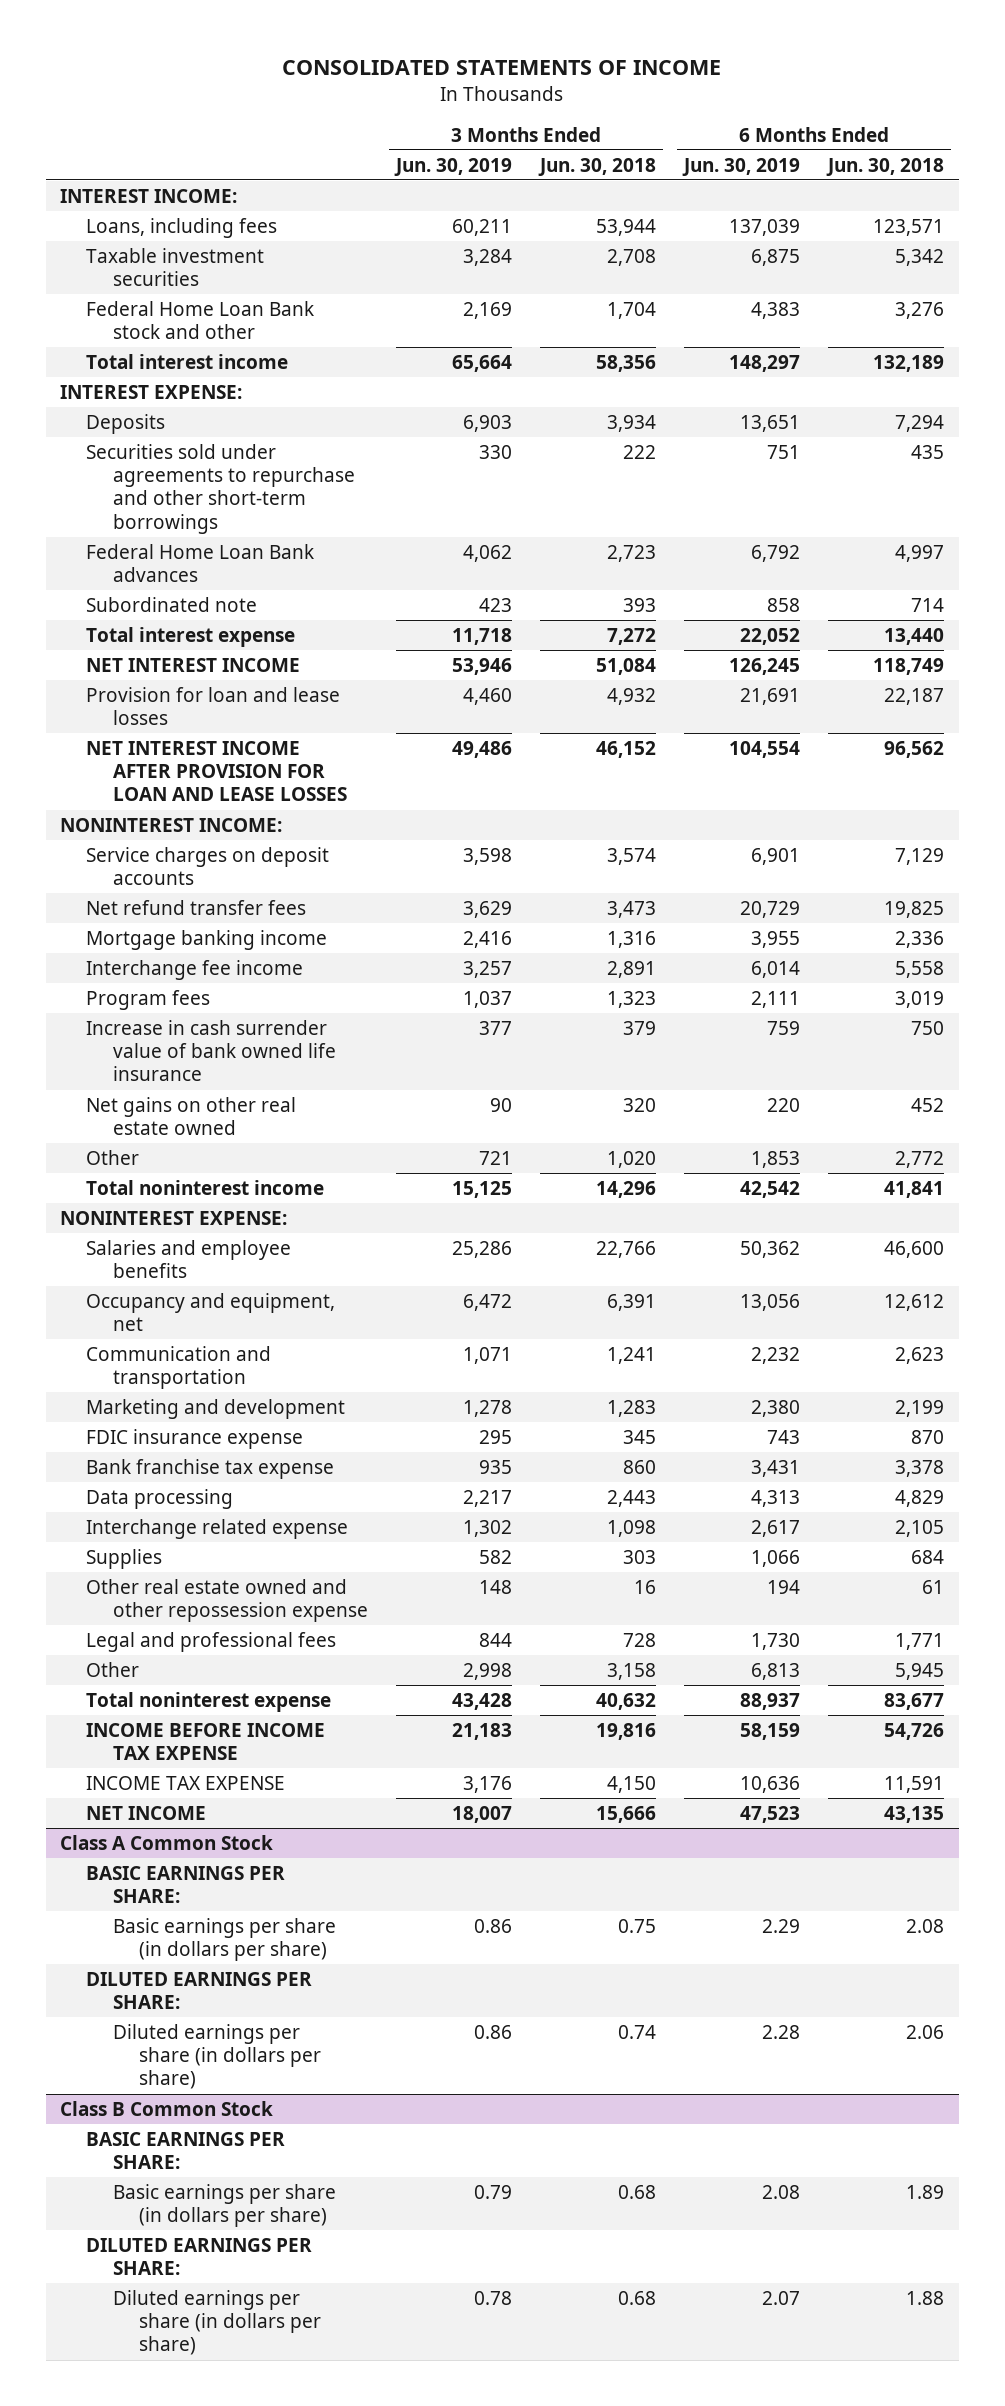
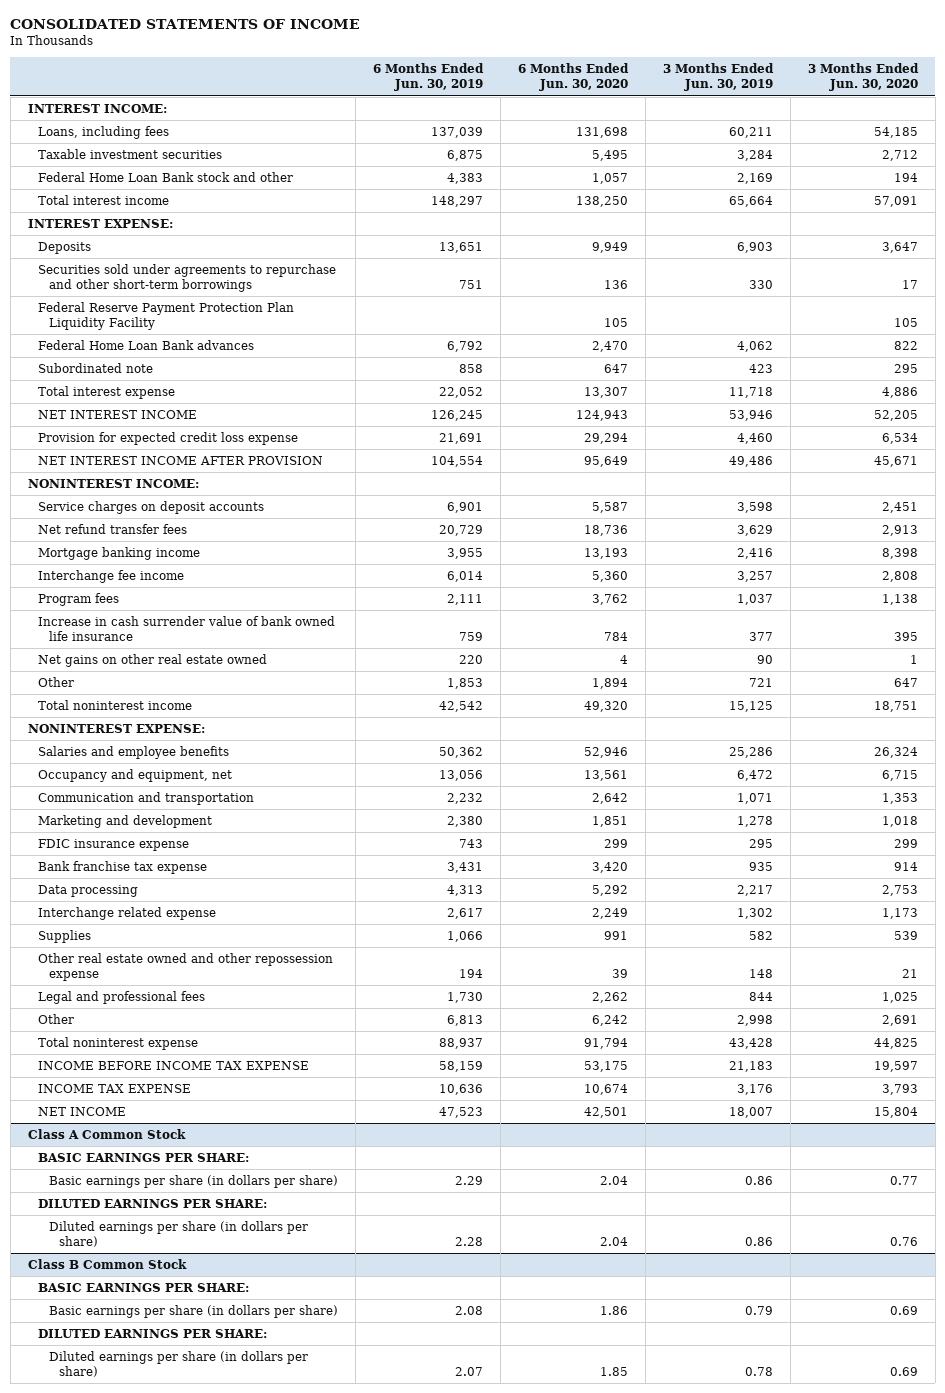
- | 3 Months Ended Jun. 30, 2019 | 3 Months Ended Jun. 30, 2018 | 6 Months Ended Jun. 30, 2019 | 6 Months Ended Jun. 30, 2018
+ | 6 Months Ended Jun. 30, 2019 | 6 Months Ended Jun. 30, 2020 | 3 Months Ended Jun. 30, 2019 | 3 Months Ended Jun. 30, 2020
+ Federal Reserve Payment Protection Plan Liquidity Facility | | 105 | | 105
- Provision for loan and lease losses | 4,460 | 4,932 | 21,691 | 22,187
- NET INTEREST INCOME AFTER PROVISION FOR LOAN AND LEASE LOSSES | 49,486 | 46,152 | 104,554 | 96,562
+ Provision for expected credit loss expense | 21,691 | 29,294 | 4,460 | 6,534
+ NET INTEREST INCOME AFTER PROVISION | 104,554 | 95,649 | 49,486 | 45,671

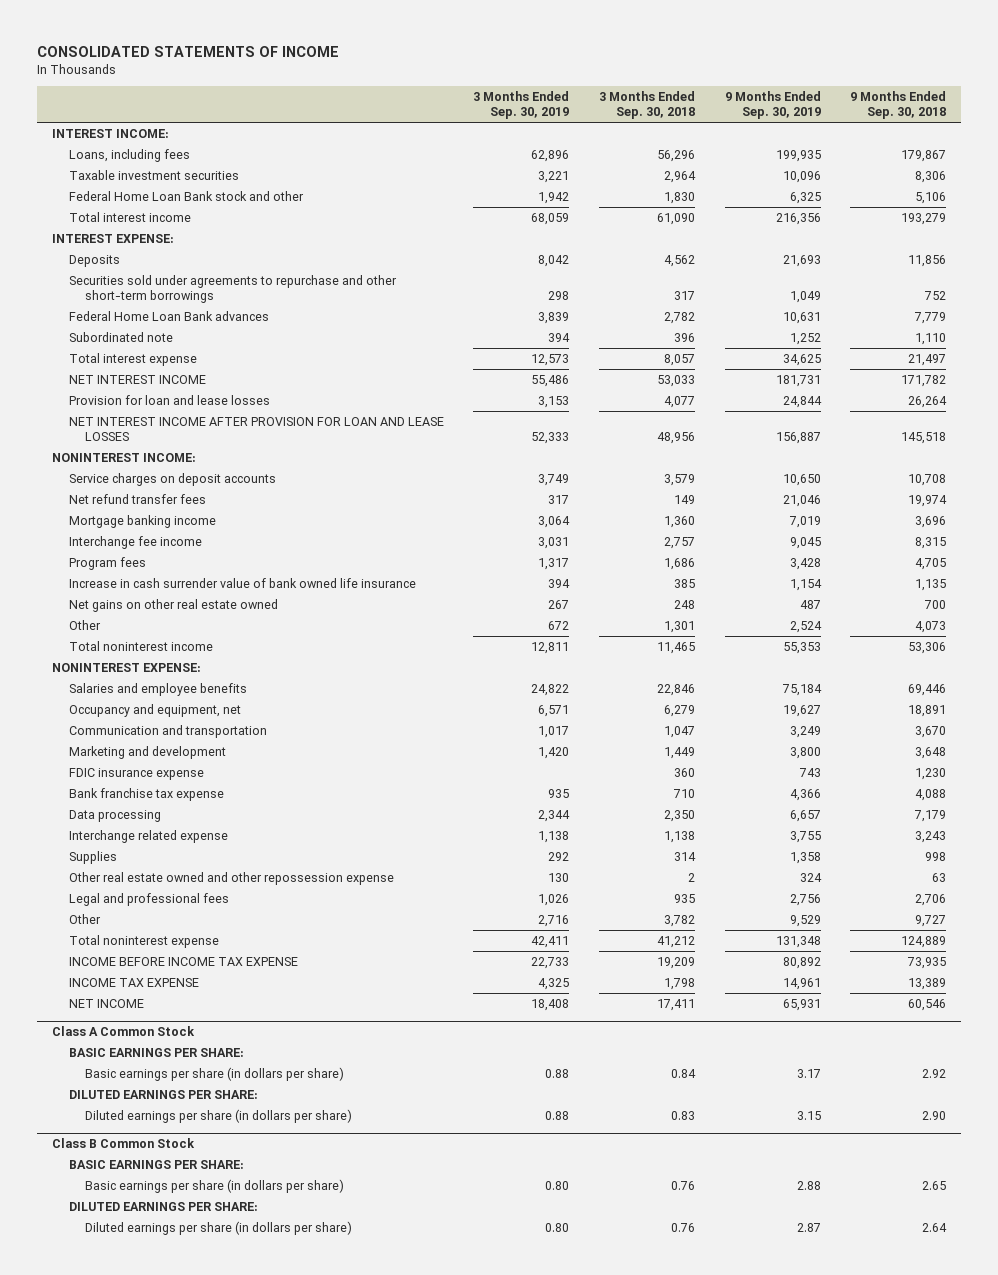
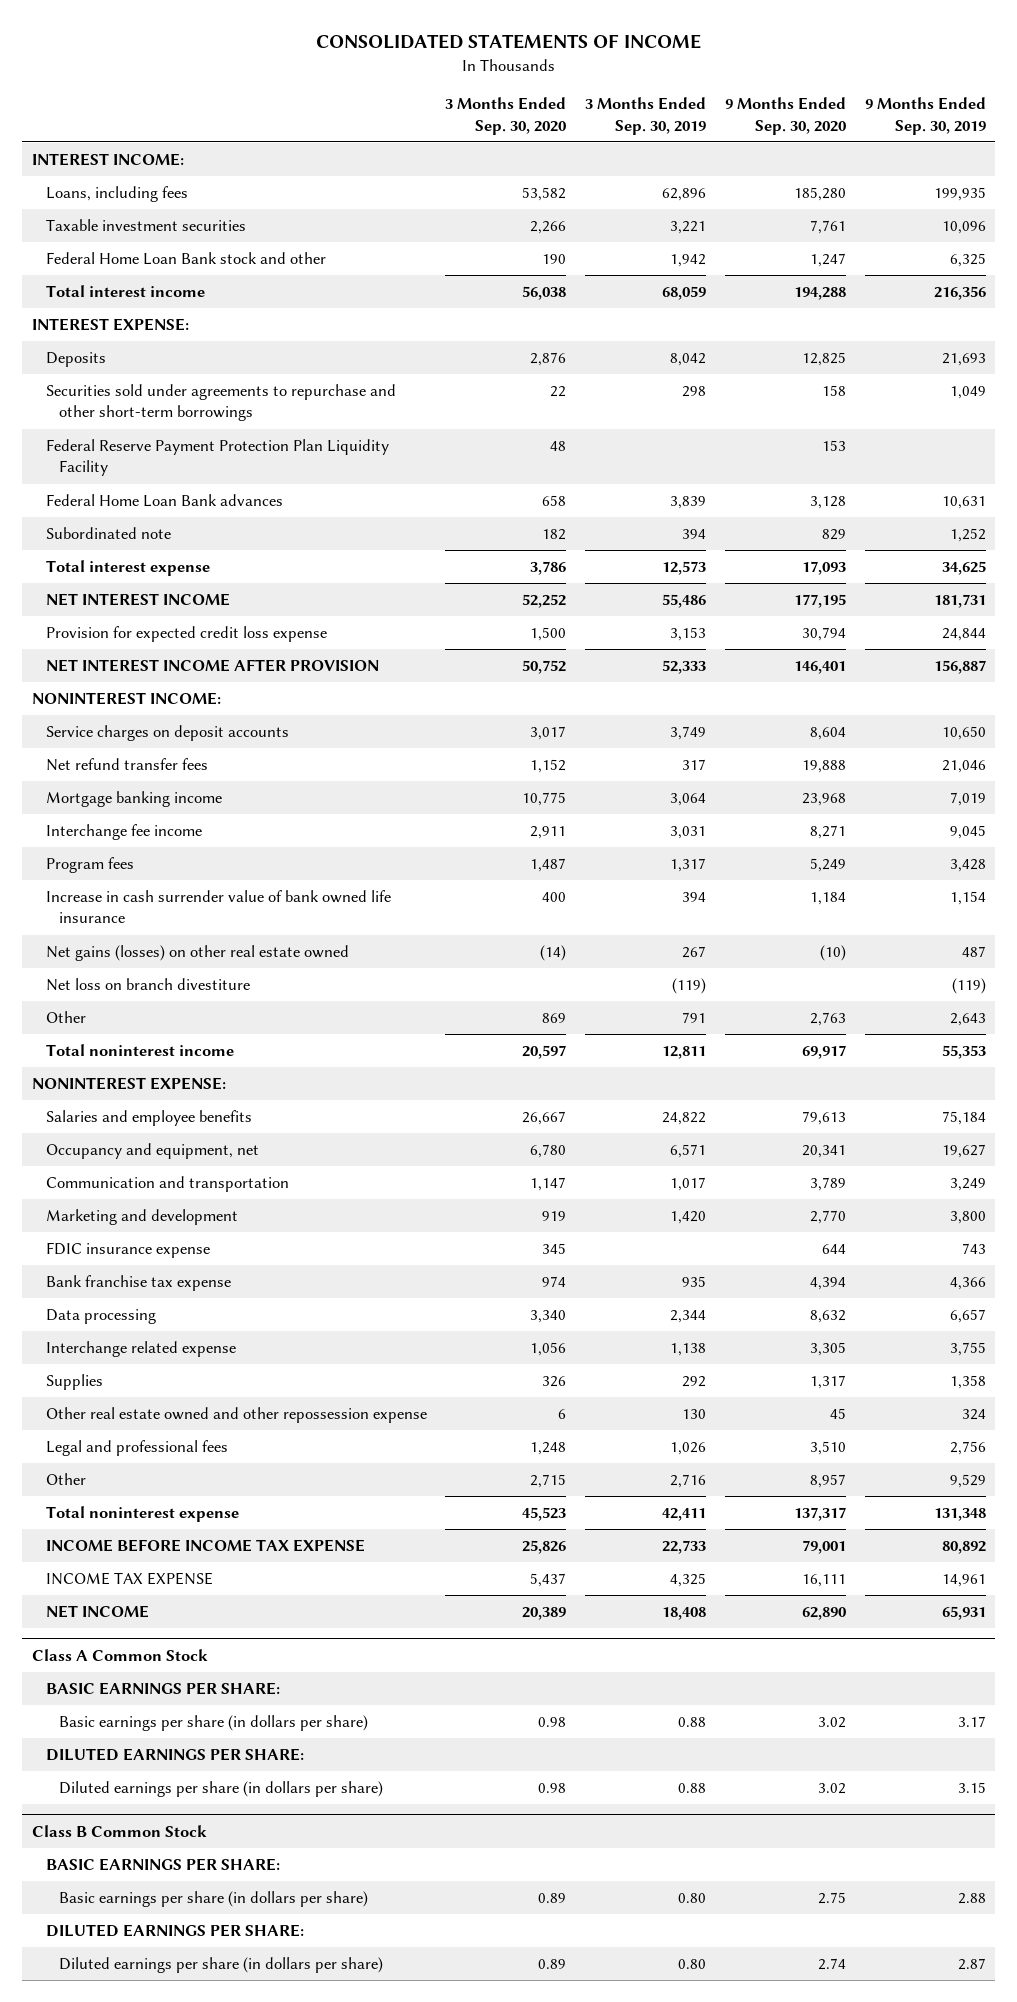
- | 3 Months Ended Sep. 30, 2019 | 3 Months Ended Sep. 30, 2018 | 9 Months Ended Sep. 30, 2019 | 9 Months Ended Sep. 30, 2018
+ | 3 Months Ended Sep. 30, 2020 | 3 Months Ended Sep. 30, 2019 | 9 Months Ended Sep. 30, 2020 | 9 Months Ended Sep. 30, 2019
+ Federal Reserve Payment Protection Plan Liquidity Facility | 48 | | 153 |
- Provision for loan and lease losses | 3,153 | 4,077 | 24,844 | 26,264
- NET INTEREST INCOME AFTER PROVISION FOR LOAN AND LEASE LOSSES | 52,333 | 48,956 | 156,887 | 145,518
+ Provision for expected credit loss expense | 1,500 | 3,153 | 30,794 | 24,844
+ NET INTEREST INCOME AFTER PROVISION | 50,752 | 52,333 | 146,401 | 156,887
- Net gains on other real estate owned | 267 | 248 | 487 | 700
- Other | 672 | 1,301 | 2,524 | 4,073
+ Net gains (losses) on other real estate owned | (14) | 267 | (10) | 487
+ Net loss on branch divestiture | | (119) | | (119)
+ Other | 869 | 791 | 2,763 | 2,643

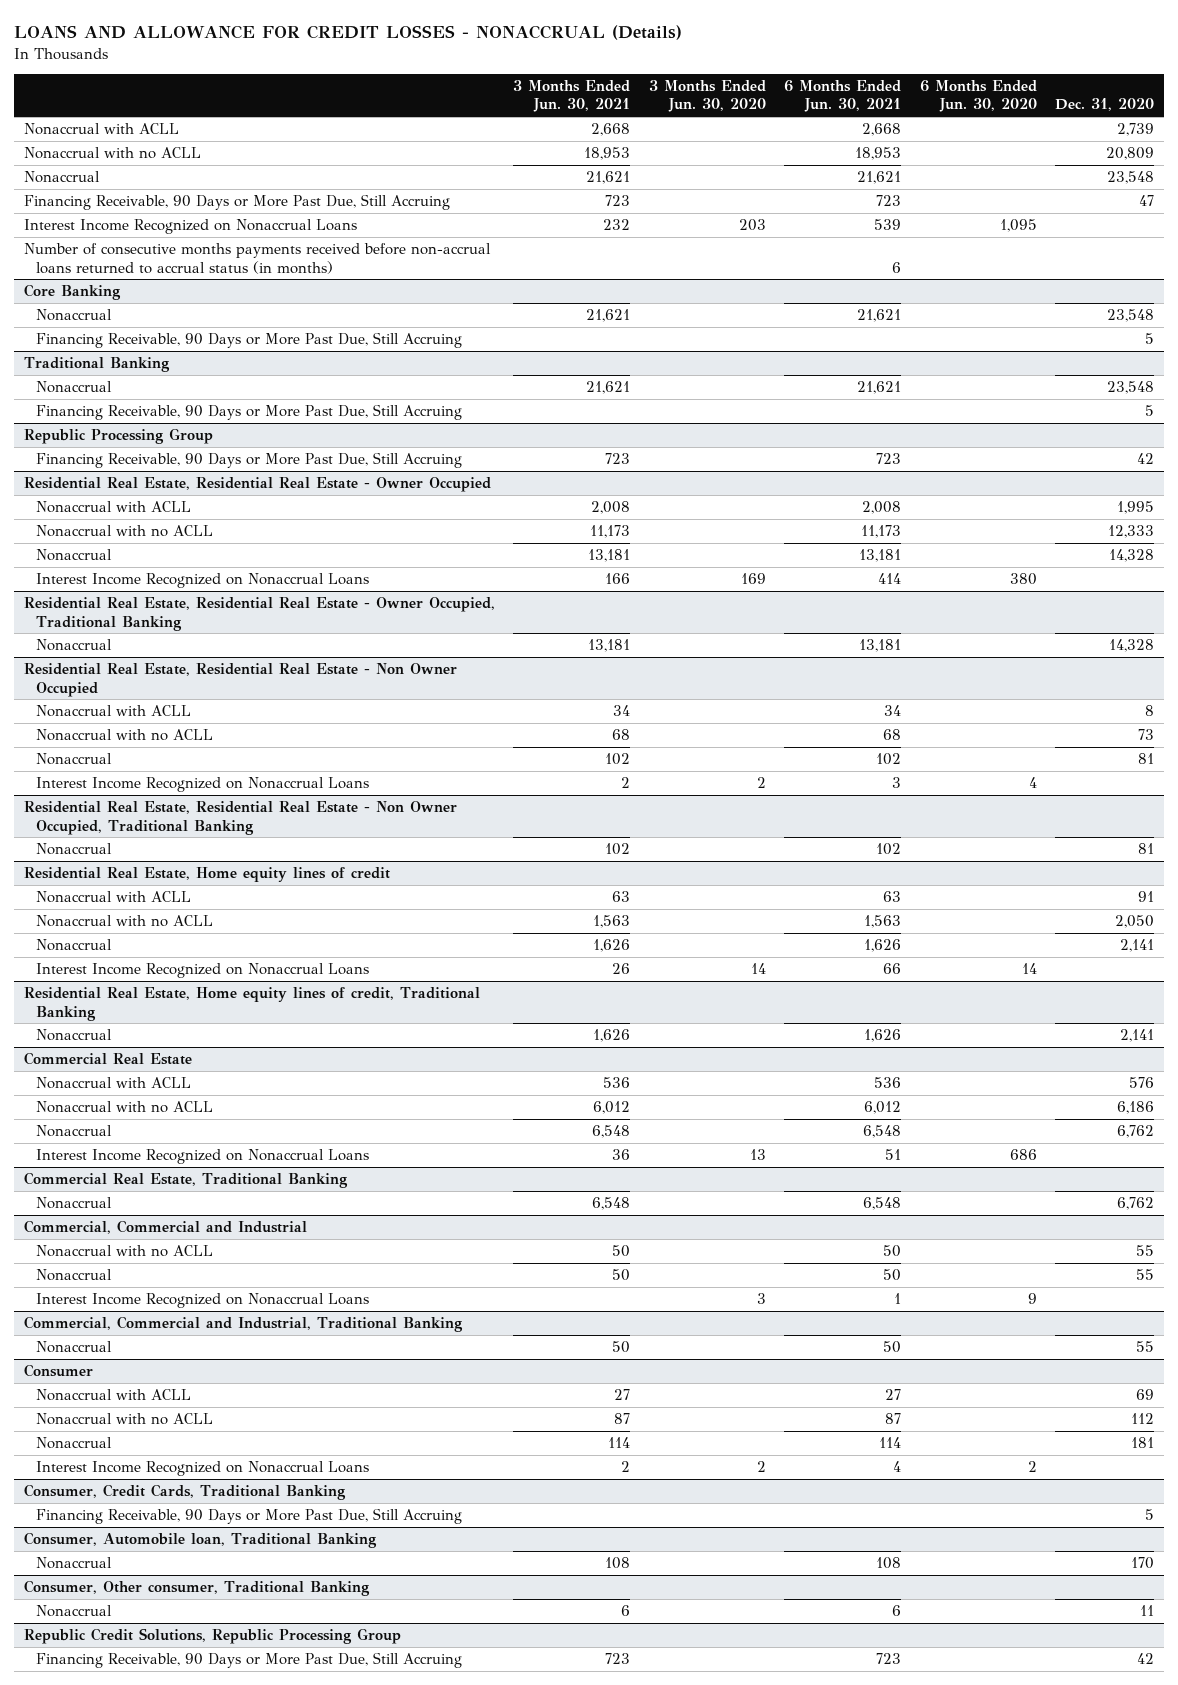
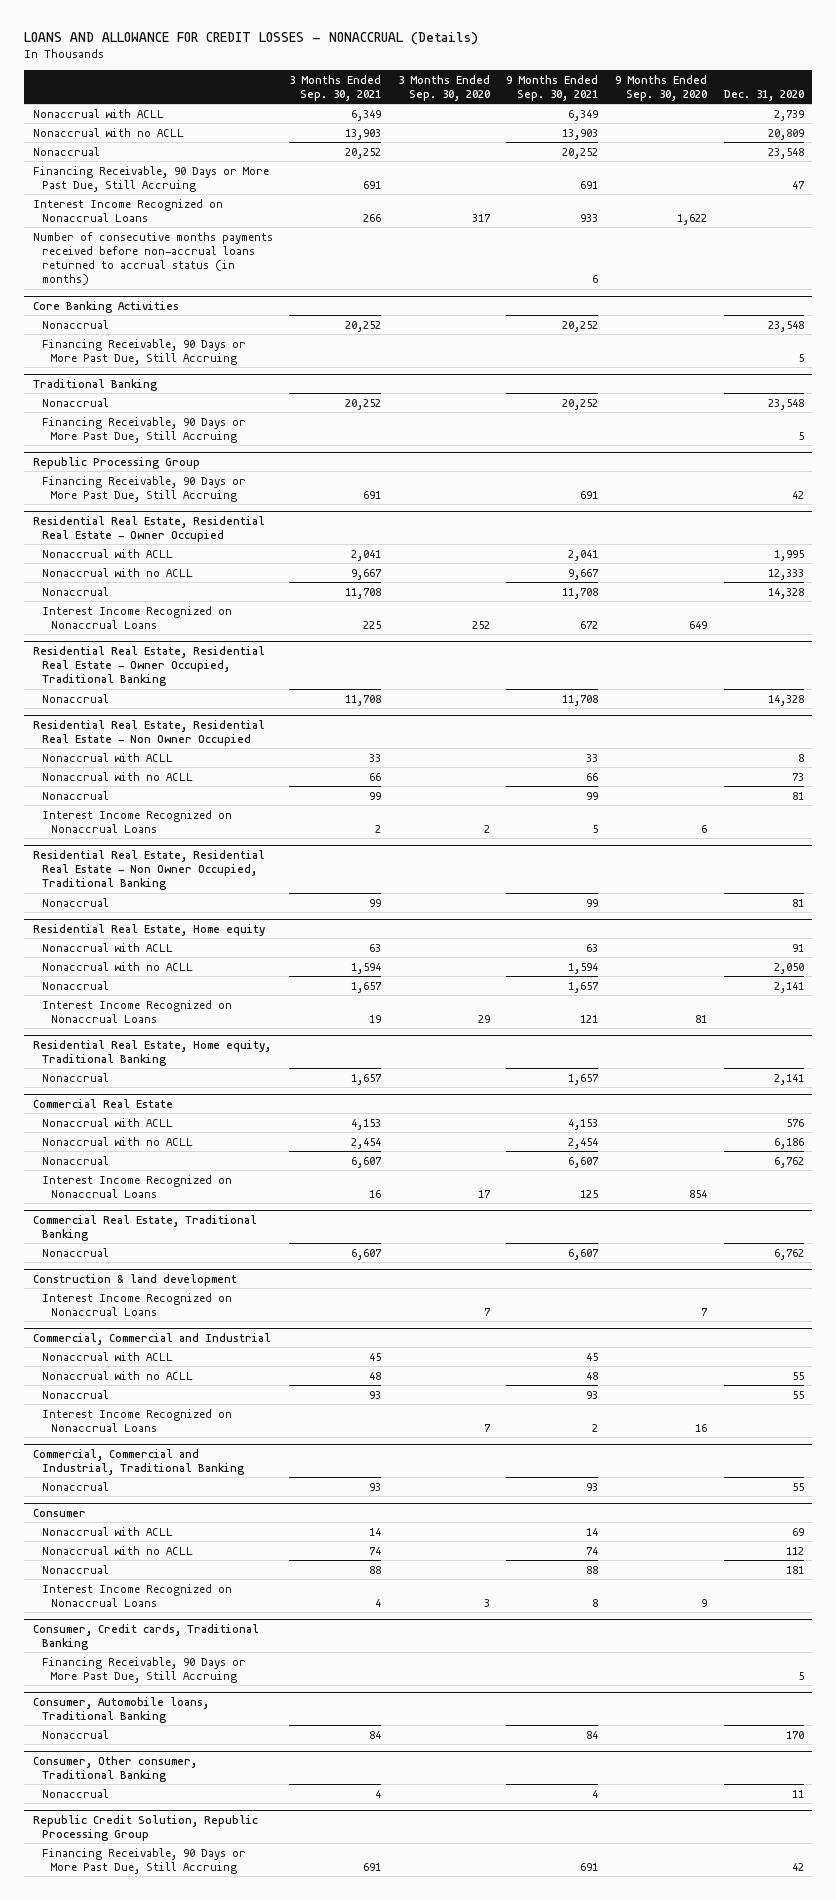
- | 3 Months Ended Jun. 30, 2021 | 3 Months Ended Jun. 30, 2020 | 6 Months Ended Jun. 30, 2021 | 6 Months Ended Jun. 30, 2020 | Dec. 31, 2020
+ | 3 Months Ended Sep. 30, 2021 | 3 Months Ended Sep. 30, 2020 | 9 Months Ended Sep. 30, 2021 | 9 Months Ended Sep. 30, 2020 | Dec. 31, 2020
- Core Banking
+ Core Banking Activities
- Residential Real Estate, Home equity lines of credit
+ Residential Real Estate, Home equity
- Residential Real Estate, Home equity lines of credit, Traditional Banking
+ Residential Real Estate, Home equity, Traditional Banking
+ Construction & land development
+ Interest Income Recognized on Nonaccrual Loans | | 7 | | 7 |
@ Commercial, Commercial and Industrial
+ Nonaccrual with ACLL | 45 | | 45 | |
- Consumer, Credit Cards, Traditional Banking
+ Consumer, Credit cards, Traditional Banking
- Consumer, Automobile loan, Traditional Banking
+ Consumer, Automobile loans, Traditional Banking
- Republic Credit Solutions, Republic Processing Group
+ Republic Credit Solution, Republic Processing Group

